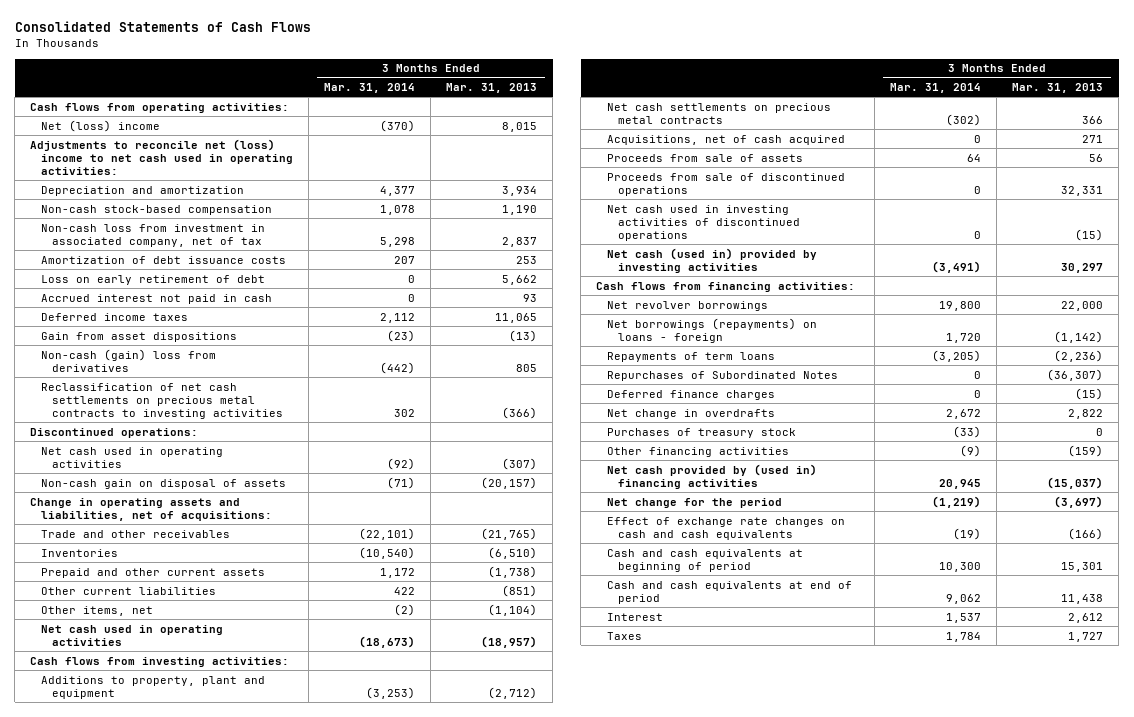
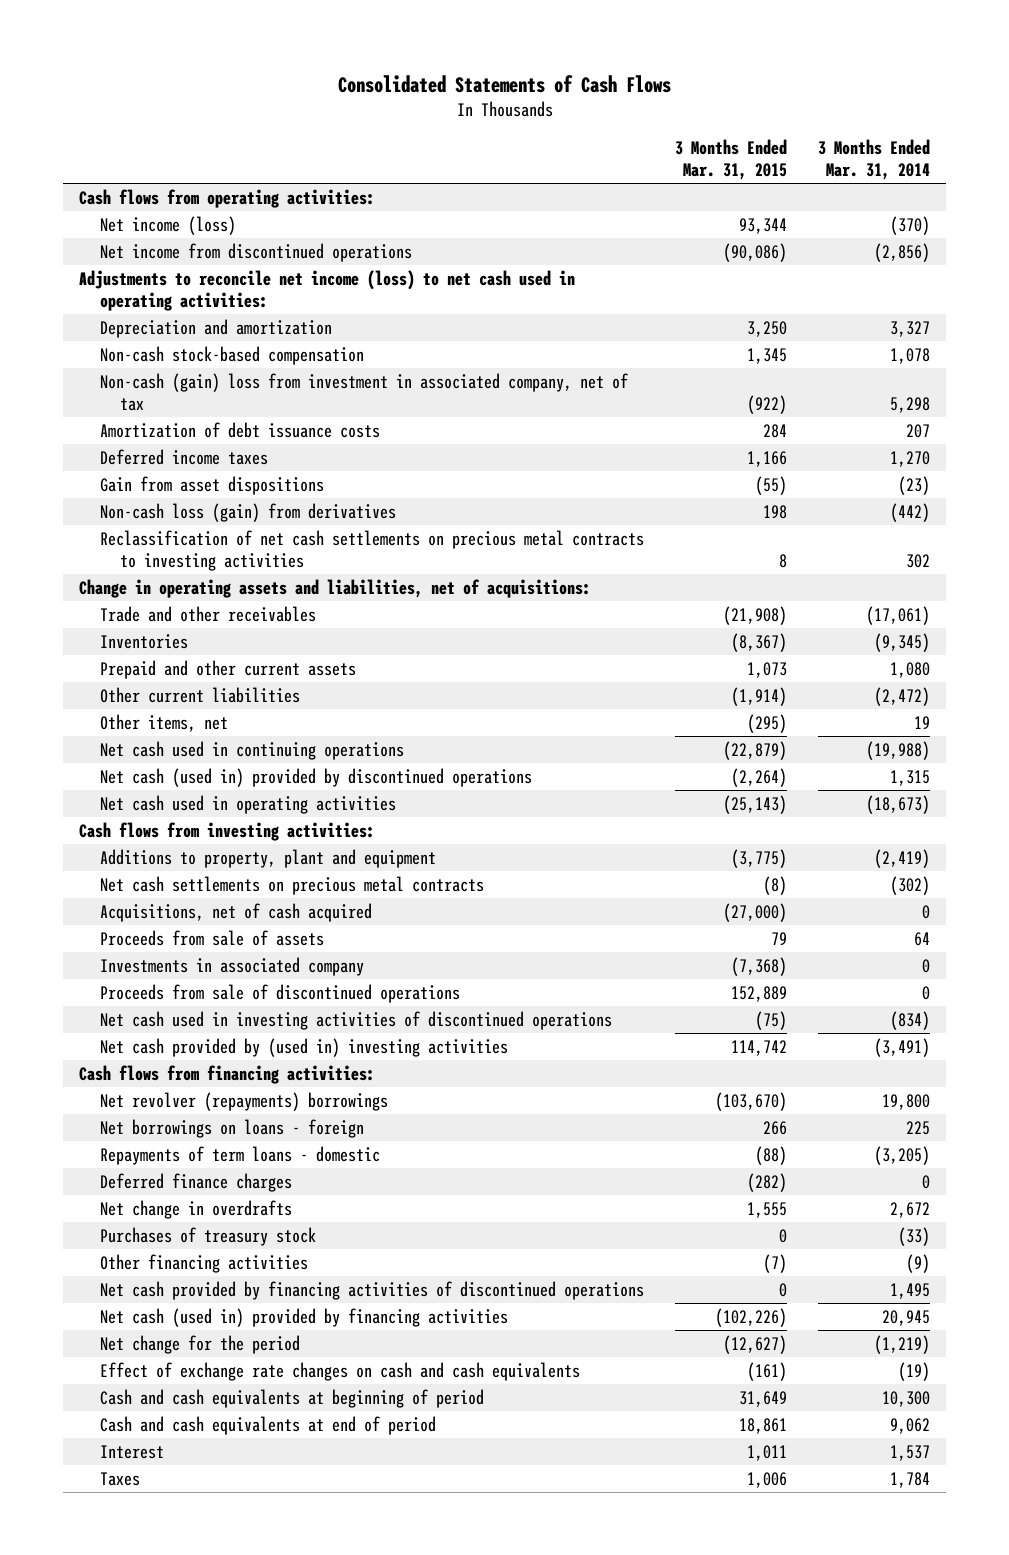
- | 3 Months Ended Mar. 31, 2014 | 3 Months Ended Mar. 31, 2013
+ | 3 Months Ended Mar. 31, 2015 | 3 Months Ended Mar. 31, 2014
- Net (loss) income | (370) | 8,015
- Adjustments to reconcile net (loss) income to net cash used in operating activities:
- Depreciation and amortization | 4,377 | 3,934
+ Net income (loss) | 93,344 | (370)
+ Net income from discontinued operations | (90,086) | (2,856)
+ Adjustments to reconcile net income (loss) to net cash used in operating activities:
+ Depreciation and amortization | 3,250 | 3,327
- Non-cash loss from investment in associated company, net of tax | 5,298 | 2,837
+ Non-cash (gain) loss from investment in associated company, net of tax | (922) | 5,298
- Loss on early retirement of debt | 0 | 5,662
- Accrued interest not paid in cash | 0 | 93
- Deferred income taxes | 2,112 | 11,065
+ Deferred income taxes | 1,166 | 1,270
- Non-cash (gain) loss from derivatives | (442) | 805
+ Non-cash loss (gain) from derivatives | 198 | (442)
- Discontinued operations:
- Net cash used in operating activities | (92) | (307)
- Non-cash gain on disposal of assets | (71) | (20,157)
- Trade and other receivables | (22,101) | (21,765)
- Inventories | (10,540) | (6,510)
- Prepaid and other current assets | 1,172 | (1,738)
- Other current liabilities | 422 | (851)
- Other items, net | (2) | (1,104)
+ Trade and other receivables | (21,908) | (17,061)
+ Inventories | (8,367) | (9,345)
+ Prepaid and other current assets | 1,073 | 1,080
+ Other current liabilities | (1,914) | (2,472)
+ Other items, net | (295) | 19
+ Net cash used in continuing operations | (22,879) | (19,988)
+ Net cash (used in) provided by discontinued operations | (2,264) | 1,315
- Additions to property, plant and equipment | (3,253) | (2,712)
+ Additions to property, plant and equipment | (3,775) | (2,419)
+ Investments in associated company | (7,368) | 0
- Net cash used in investing activities of discontinued operations | 0 | (15)
- Net cash (used in) provided by investing activities | (3,491) | 30,297
+ Net cash used in investing activities of discontinued operations | (75) | (834)
+ Net cash provided by (used in) investing activities | 114,742 | (3,491)
- Net revolver borrowings | 19,800 | 22,000
- Net borrowings (repayments) on loans - foreign | 1,720 | (1,142)
- Repayments of term loans | (3,205) | (2,236)
- Repurchases of Subordinated Notes | 0 | (36,307)
+ Net revolver (repayments) borrowings | (103,670) | 19,800
+ Net borrowings on loans - foreign | 266 | 225
+ Repayments of term loans - domestic | (88) | (3,205)
- Net cash provided by (used in) financing activities | 20,945 | (15,037)
+ Net cash provided by financing activities of discontinued operations | 0 | 1,495
+ Net cash (used in) provided by financing activities | (102,226) | 20,945

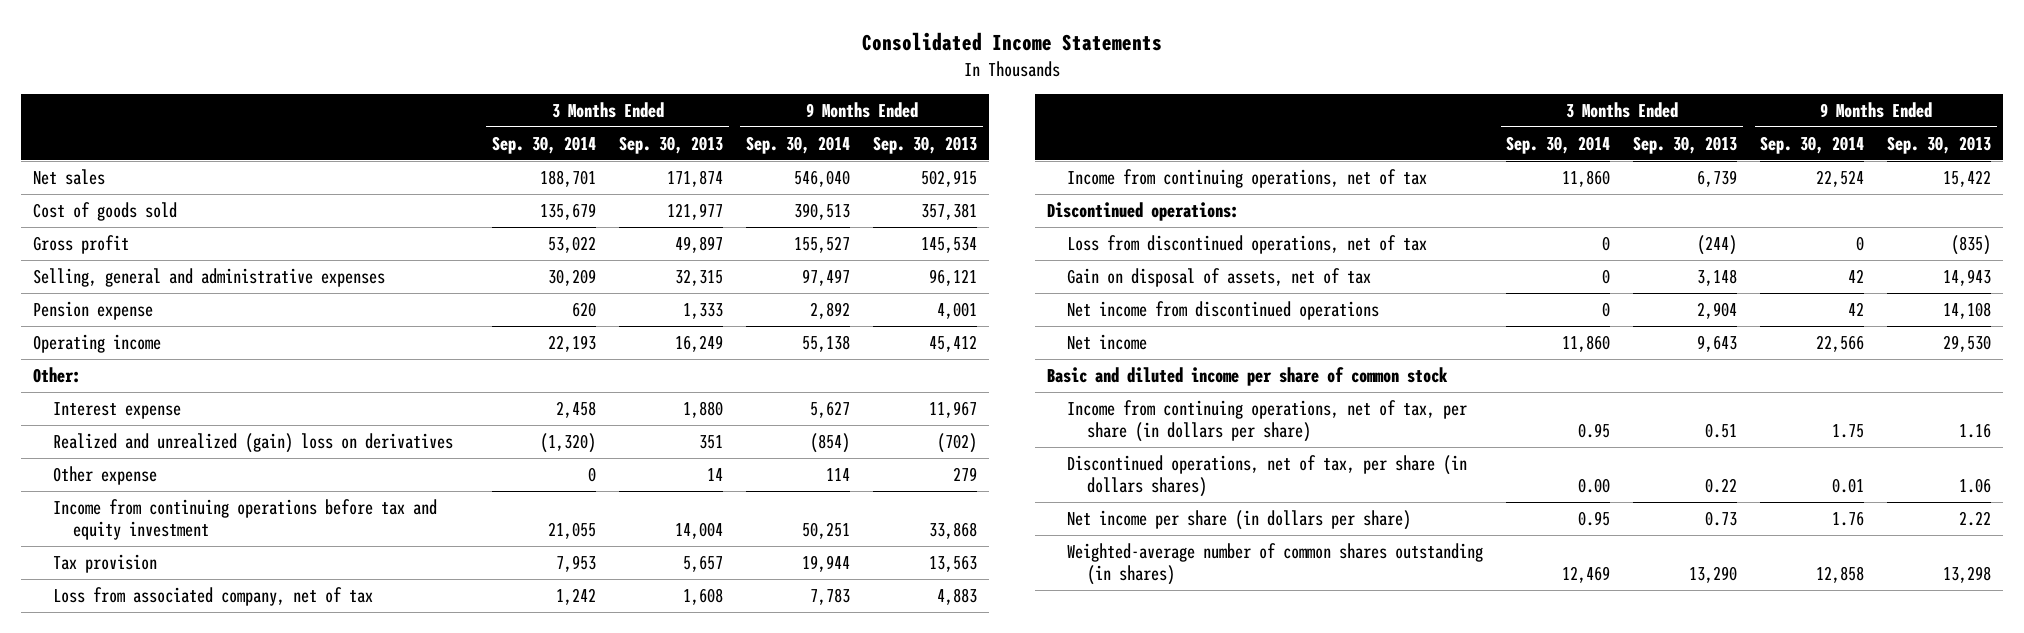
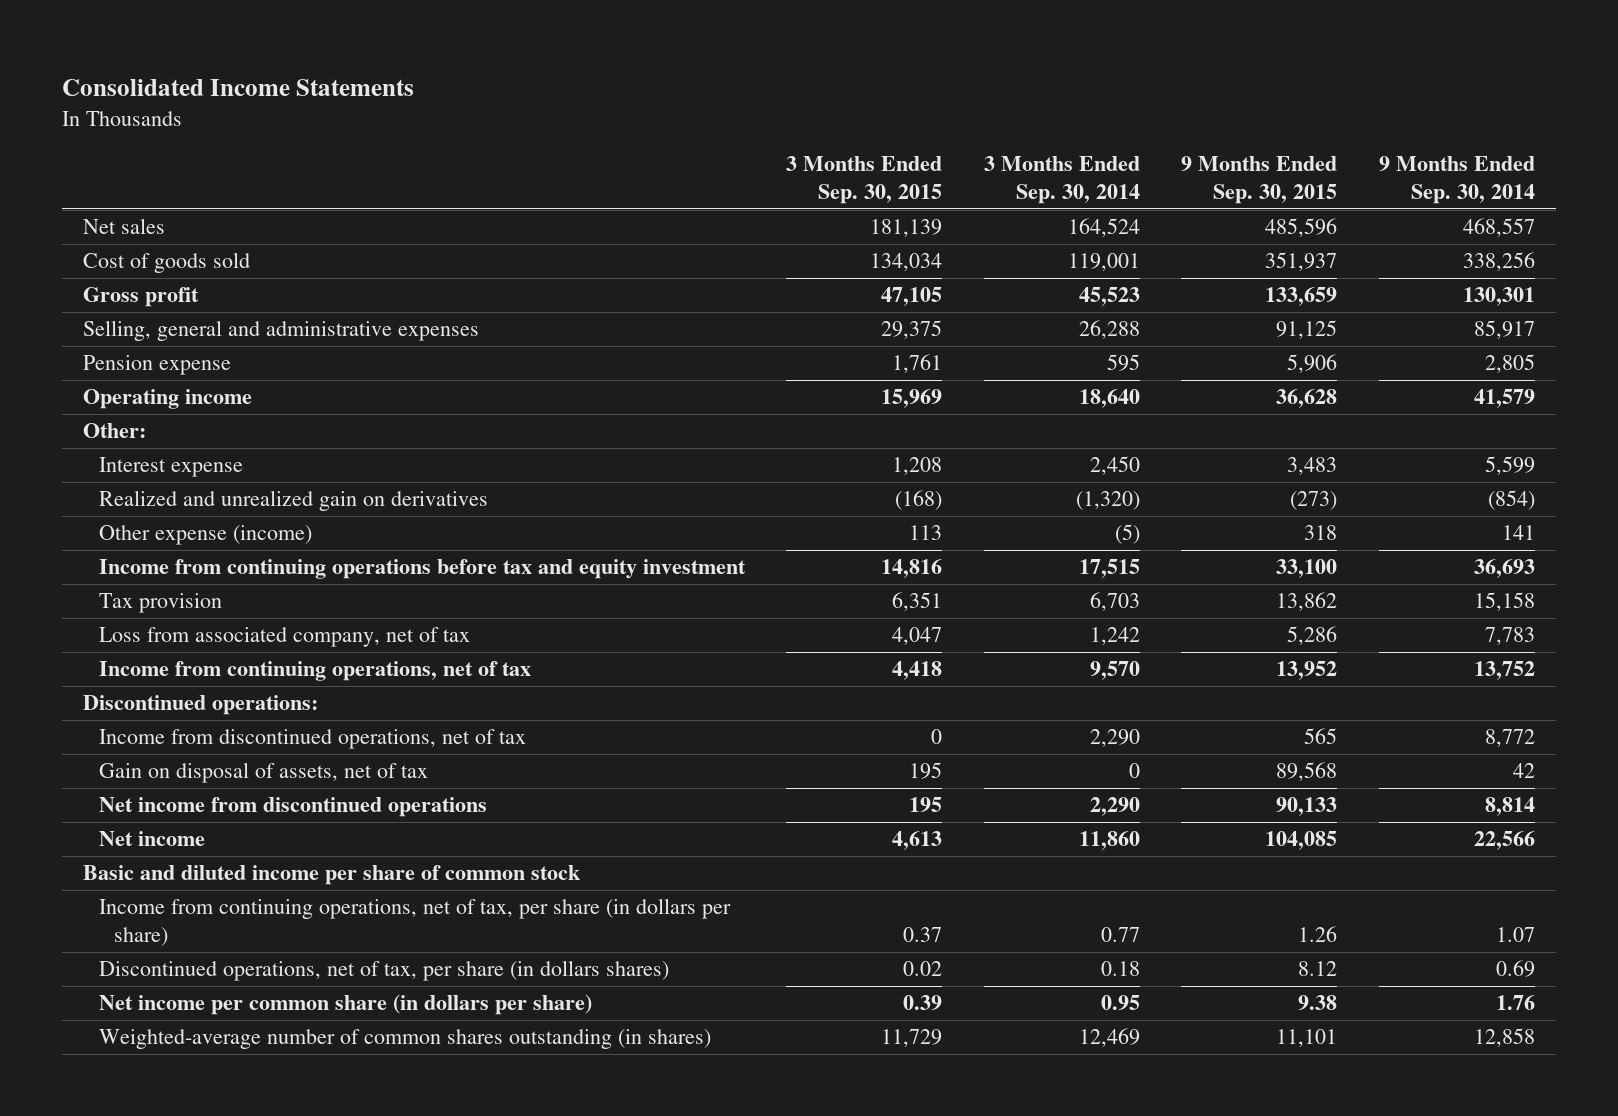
- | 3 Months Ended Sep. 30, 2014 | 3 Months Ended Sep. 30, 2013 | 9 Months Ended Sep. 30, 2014 | 9 Months Ended Sep. 30, 2013
+ | 3 Months Ended Sep. 30, 2015 | 3 Months Ended Sep. 30, 2014 | 9 Months Ended Sep. 30, 2015 | 9 Months Ended Sep. 30, 2014
- Net sales | 188,701 | 171,874 | 546,040 | 502,915
- Cost of goods sold | 135,679 | 121,977 | 390,513 | 357,381
- Gross profit | 53,022 | 49,897 | 155,527 | 145,534
- Selling, general and administrative expenses | 30,209 | 32,315 | 97,497 | 96,121
- Pension expense | 620 | 1,333 | 2,892 | 4,001
- Operating income | 22,193 | 16,249 | 55,138 | 45,412
+ Net sales | 181,139 | 164,524 | 485,596 | 468,557
+ Cost of goods sold | 134,034 | 119,001 | 351,937 | 338,256
+ Gross profit | 47,105 | 45,523 | 133,659 | 130,301
+ Selling, general and administrative expenses | 29,375 | 26,288 | 91,125 | 85,917
+ Pension expense | 1,761 | 595 | 5,906 | 2,805
+ Operating income | 15,969 | 18,640 | 36,628 | 41,579
- Interest expense | 2,458 | 1,880 | 5,627 | 11,967
- Realized and unrealized (gain) loss on derivatives | (1,320) | 351 | (854) | (702)
- Other expense | 0 | 14 | 114 | 279
- Income from continuing operations before tax and equity investment | 21,055 | 14,004 | 50,251 | 33,868
- Tax provision | 7,953 | 5,657 | 19,944 | 13,563
+ Interest expense | 1,208 | 2,450 | 3,483 | 5,599
+ Realized and unrealized gain on derivatives | (168) | (1,320) | (273) | (854)
+ Other expense (income) | 113 | (5) | 318 | 141
+ Income from continuing operations before tax and equity investment | 14,816 | 17,515 | 33,100 | 36,693
+ Tax provision | 6,351 | 6,703 | 13,862 | 15,158
- Income from continuing operations, net of tax | 11,860 | 6,739 | 22,524 | 15,422
+ Income from continuing operations, net of tax | 4,418 | 9,570 | 13,952 | 13,752
- Loss from discontinued operations, net of tax | 0 | (244) | 0 | (835)
+ Income from discontinued operations, net of tax | 0 | 2,290 | 565 | 8,772
- Net income from discontinued operations | 0 | 2,904 | 42 | 14,108
+ Net income from discontinued operations | 195 | 2,290 | 90,133 | 8,814
- Income from continuing operations, net of tax, per share (in dollars per share) | 0.95 | 0.51 | 1.75 | 1.16
- Discontinued operations, net of tax, per share (in dollars shares) | 0.00 | 0.22 | 0.01 | 1.06
- Net income per share (in dollars per share) | 0.95 | 0.73 | 1.76 | 2.22
+ Income from continuing operations, net of tax, per share (in dollars per share) | 0.37 | 0.77 | 1.26 | 1.07
+ Discontinued operations, net of tax, per share (in dollars shares) | 0.02 | 0.18 | 8.12 | 0.69
+ Net income per common share (in dollars per share) | 0.39 | 0.95 | 9.38 | 1.76

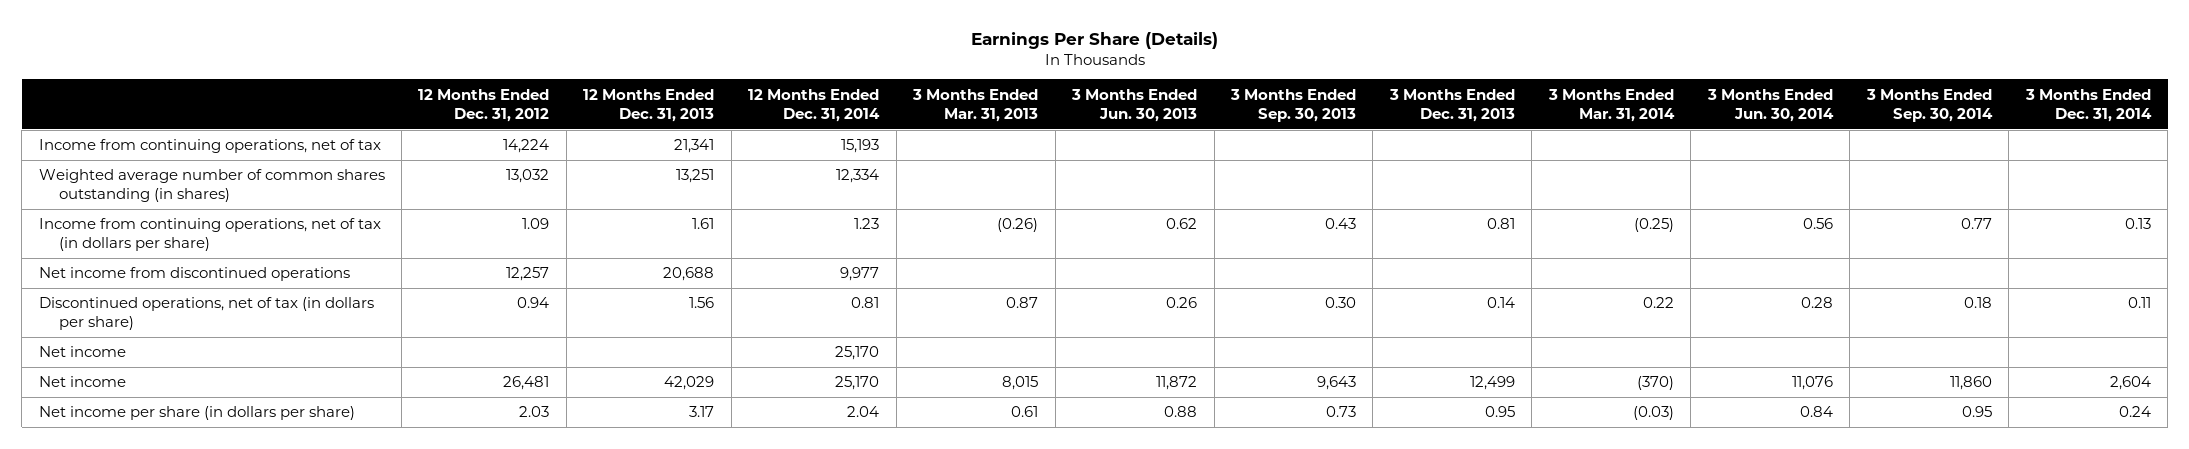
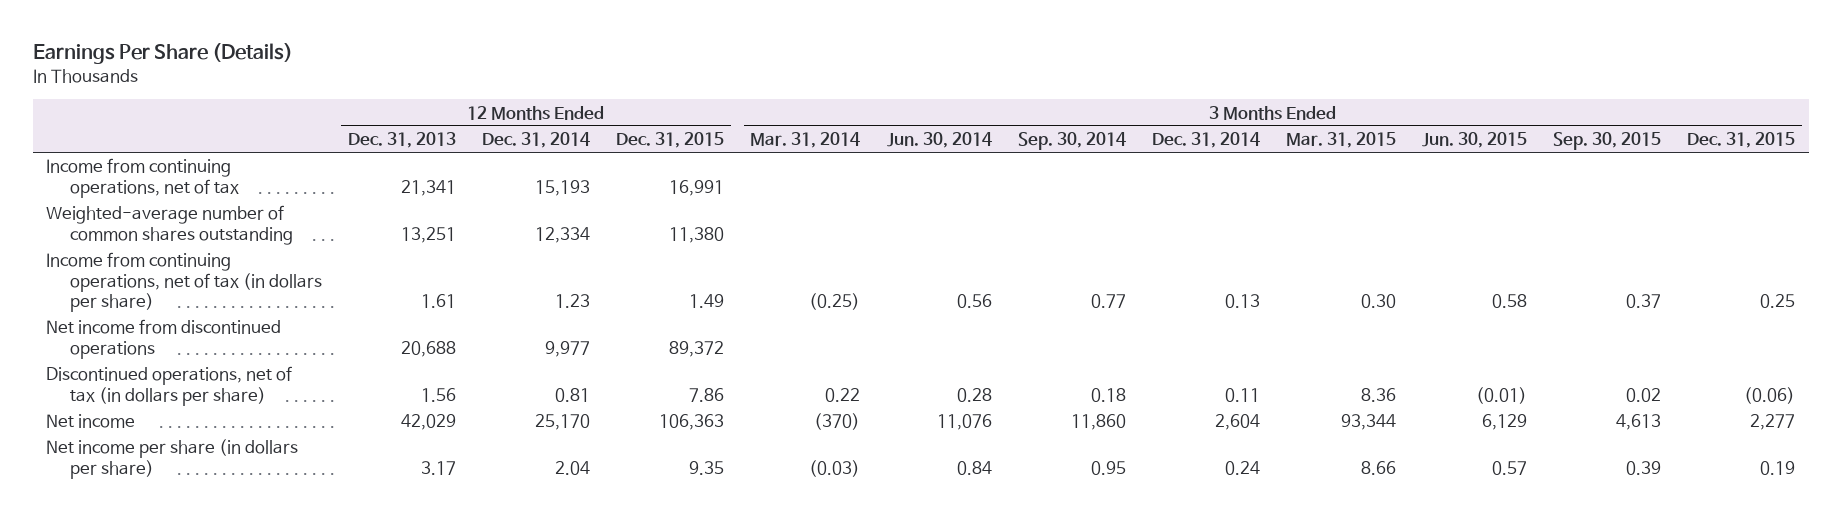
- | 12 Months Ended Dec. 31, 2012 | 12 Months Ended Dec. 31, 2013 | 12 Months Ended Dec. 31, 2014 | 3 Months Ended Mar. 31, 2013 | 3 Months Ended Jun. 30, 2013 | 3 Months Ended Sep. 30, 2013 | 3 Months Ended Dec. 31, 2013 | 3 Months Ended Mar. 31, 2014 | 3 Months Ended Jun. 30, 2014 | 3 Months Ended Sep. 30, 2014 | 3 Months Ended Dec. 31, 2014
+ | 12 Months Ended Dec. 31, 2013 | 12 Months Ended Dec. 31, 2014 | 12 Months Ended Dec. 31, 2015 | 3 Months Ended Mar. 31, 2014 | 3 Months Ended Jun. 30, 2014 | 3 Months Ended Sep. 30, 2014 | 3 Months Ended Dec. 31, 2014 | 3 Months Ended Mar. 31, 2015 | 3 Months Ended Jun. 30, 2015 | 3 Months Ended Sep. 30, 2015 | 3 Months Ended Dec. 31, 2015
- Weighted average number of common shares outstanding (in shares) | 13,032 | 13,251 | 12,334 | | | | | | | |
+ Weighted-average number of common shares outstanding | 13,251 | 12,334 | 11,380 | | | | | | | |
- Net income | | | 25,170 | | | | | | | |

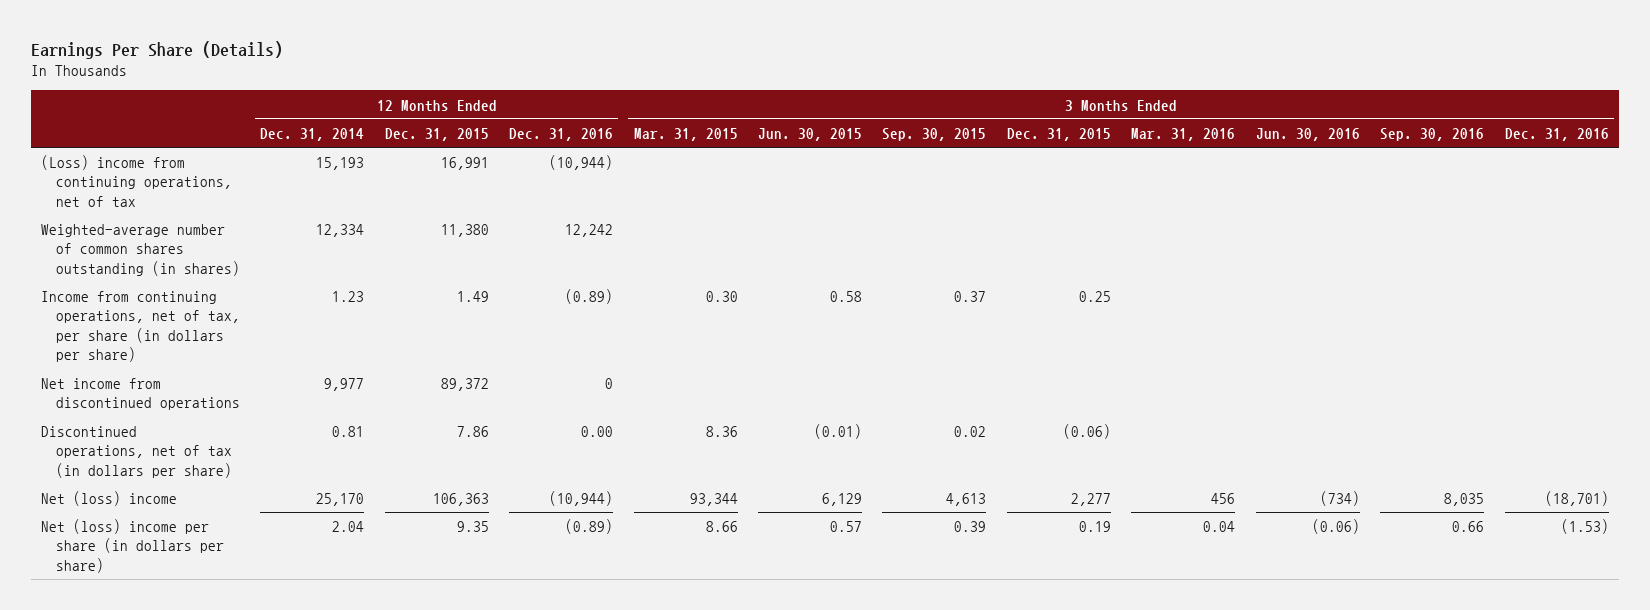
- | 12 Months Ended Dec. 31, 2013 | 12 Months Ended Dec. 31, 2014 | 12 Months Ended Dec. 31, 2015 | 3 Months Ended Mar. 31, 2014 | 3 Months Ended Jun. 30, 2014 | 3 Months Ended Sep. 30, 2014 | 3 Months Ended Dec. 31, 2014 | 3 Months Ended Mar. 31, 2015 | 3 Months Ended Jun. 30, 2015 | 3 Months Ended Sep. 30, 2015 | 3 Months Ended Dec. 31, 2015
+ | 12 Months Ended Dec. 31, 2014 | 12 Months Ended Dec. 31, 2015 | 12 Months Ended Dec. 31, 2016 | 3 Months Ended Mar. 31, 2015 | 3 Months Ended Jun. 30, 2015 | 3 Months Ended Sep. 30, 2015 | 3 Months Ended Dec. 31, 2015 | 3 Months Ended Mar. 31, 2016 | 3 Months Ended Jun. 30, 2016 | 3 Months Ended Sep. 30, 2016 | 3 Months Ended Dec. 31, 2016
- Income from continuing operations, net of tax | 21,341 | 15,193 | 16,991 | | | | | | | |
- Weighted-average number of common shares outstanding | 13,251 | 12,334 | 11,380 | | | | | | | |
- Income from continuing operations, net of tax (in dollars per share) | 1.61 | 1.23 | 1.49 | (0.25) | 0.56 | 0.77 | 0.13 | 0.30 | 0.58 | 0.37 | 0.25
+ (Loss) income from continuing operations, net of tax | 15,193 | 16,991 | (10,944) | | | | | | | |
+ Weighted-average number of common shares outstanding (in shares) | 12,334 | 11,380 | 12,242 | | | | | | | |
+ Income from continuing operations, net of tax, per share (in dollars per share) | 1.23 | 1.49 | (0.89) | 0.30 | 0.58 | 0.37 | 0.25 | | | |
- Net income | 42,029 | 25,170 | 106,363 | (370) | 11,076 | 11,860 | 2,604 | 93,344 | 6,129 | 4,613 | 2,277
- Net income per share (in dollars per share) | 3.17 | 2.04 | 9.35 | (0.03) | 0.84 | 0.95 | 0.24 | 8.66 | 0.57 | 0.39 | 0.19
+ Net (loss) income | 25,170 | 106,363 | (10,944) | 93,344 | 6,129 | 4,613 | 2,277 | 456 | (734) | 8,035 | (18,701)
+ Net (loss) income per share (in dollars per share) | 2.04 | 9.35 | (0.89) | 8.66 | 0.57 | 0.39 | 0.19 | 0.04 | (0.06) | 0.66 | (1.53)

